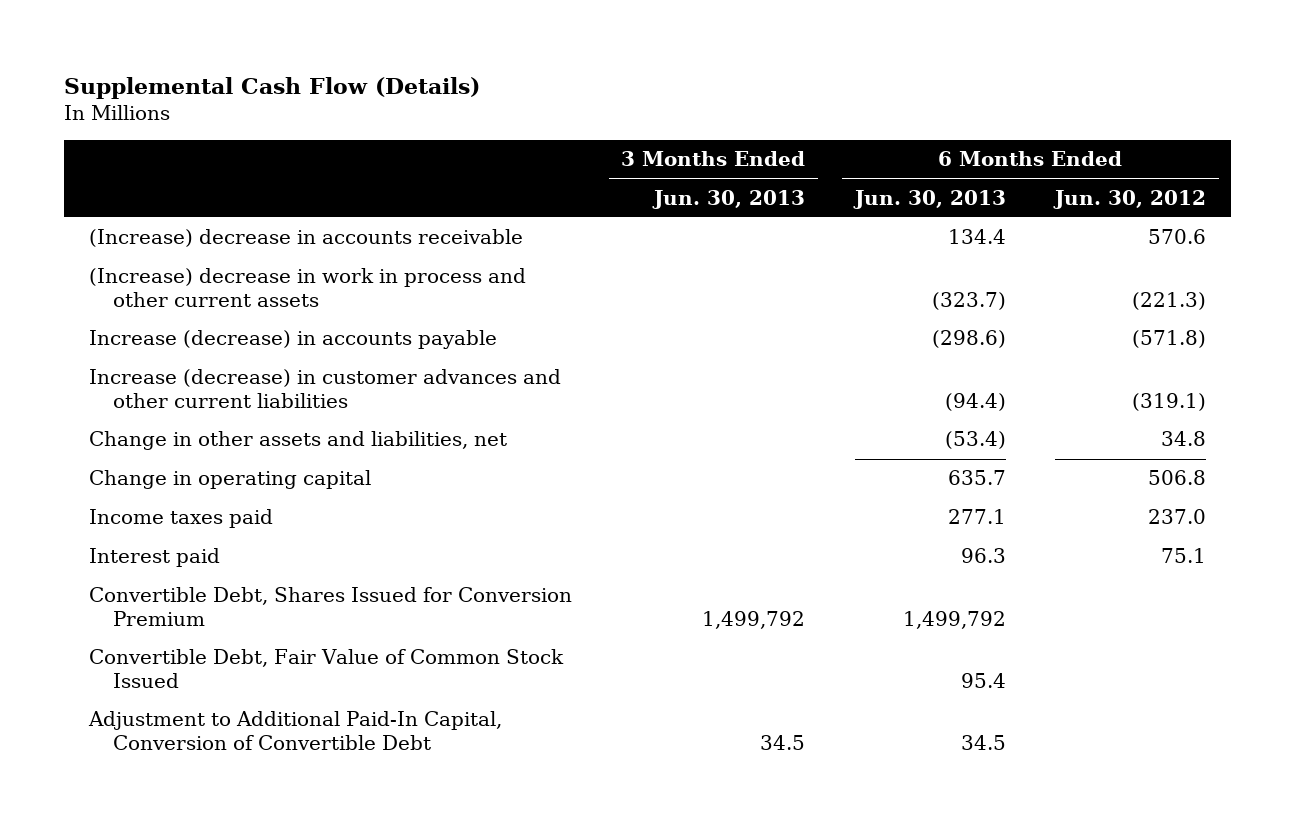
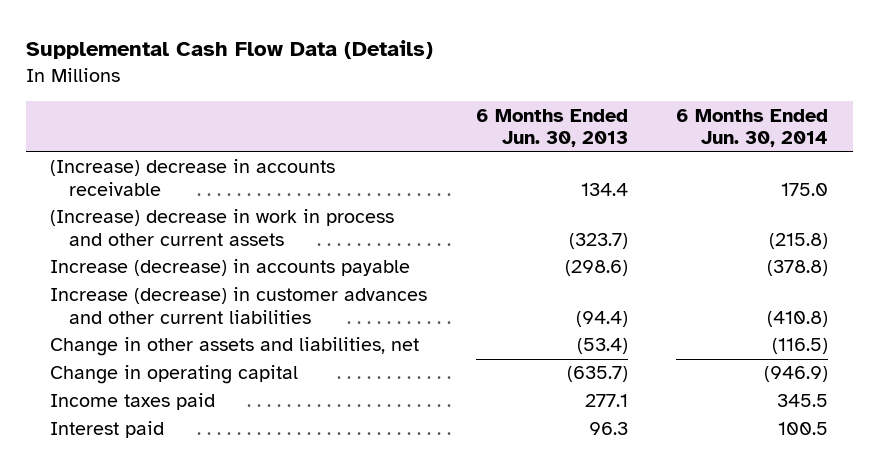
- Supplemental Cash Flow (Details)
+ Supplemental Cash Flow Data (Details)
- | 3 Months Ended Jun. 30, 2013 | 6 Months Ended Jun. 30, 2013 | 6 Months Ended Jun. 30, 2012
+ | 6 Months Ended Jun. 30, 2013 | 6 Months Ended Jun. 30, 2014
- Change in operating capital | | 635.7 | 506.8
+ Change in operating capital | (635.7) | (946.9)
- Convertible Debt, Shares Issued for Conversion Premium | 1,499,792 | 1,499,792 |
- Convertible Debt, Fair Value of Common Stock Issued | | 95.4 |
- Adjustment to Additional Paid-In Capital, Conversion of Convertible Debt | 34.5 | 34.5 |

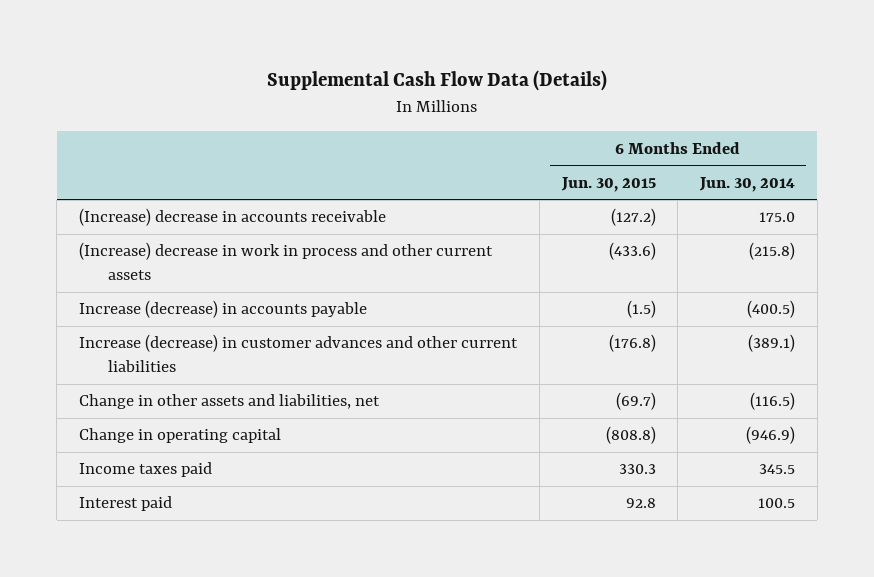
- | 6 Months Ended Jun. 30, 2013 | 6 Months Ended Jun. 30, 2014
+ | 6 Months Ended Jun. 30, 2015 | 6 Months Ended Jun. 30, 2014
- Increase (decrease) in accounts payable | (298.6) | (378.8)
- Increase (decrease) in customer advances and other current liabilities | (94.4) | (410.8)
+ Increase (decrease) in accounts payable | (1.5) | (400.5)
+ Increase (decrease) in customer advances and other current liabilities | (176.8) | (389.1)

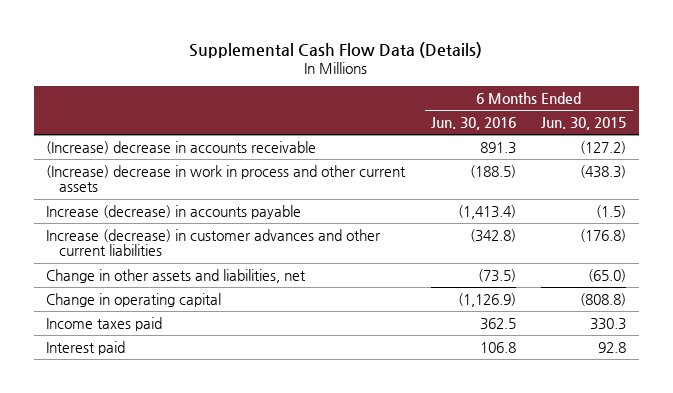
- | 6 Months Ended Jun. 30, 2015 | 6 Months Ended Jun. 30, 2014
+ | 6 Months Ended Jun. 30, 2016 | 6 Months Ended Jun. 30, 2015
- (Increase) decrease in work in process and other current assets | (433.6) | (215.8)
+ (Increase) decrease in work in process and other current assets | (188.5) | (438.3)
- Change in other assets and liabilities, net | (69.7) | (116.5)
+ Change in other assets and liabilities, net | (73.5) | (65.0)

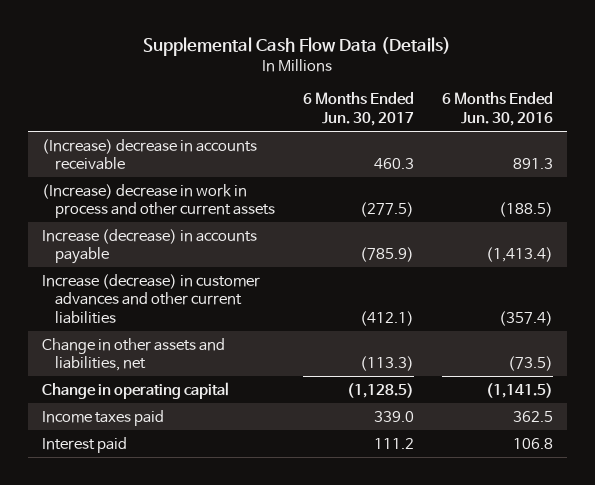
- | 6 Months Ended Jun. 30, 2016 | 6 Months Ended Jun. 30, 2015
+ | 6 Months Ended Jun. 30, 2017 | 6 Months Ended Jun. 30, 2016
- Increase (decrease) in customer advances and other current liabilities | (342.8) | (176.8)
+ Increase (decrease) in customer advances and other current liabilities | (412.1) | (357.4)
- Change in operating capital | (1,126.9) | (808.8)
+ Change in operating capital | (1,128.5) | (1,141.5)

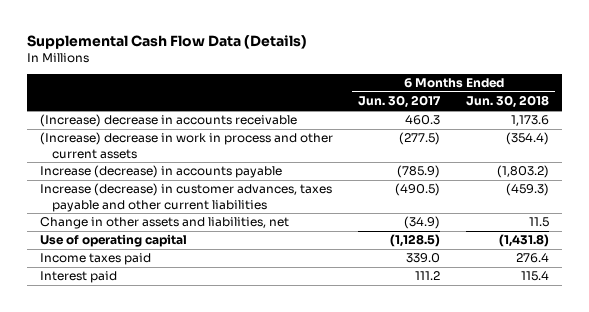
- | 6 Months Ended Jun. 30, 2017 | 6 Months Ended Jun. 30, 2016
+ | 6 Months Ended Jun. 30, 2017 | 6 Months Ended Jun. 30, 2018
- Increase (decrease) in customer advances and other current liabilities | (412.1) | (357.4)
- Change in other assets and liabilities, net | (113.3) | (73.5)
- Change in operating capital | (1,128.5) | (1,141.5)
+ Increase (decrease) in customer advances, taxes payable and other current liabilities | (490.5) | (459.3)
+ Change in other assets and liabilities, net | (34.9) | 11.5
+ Use of operating capital | (1,128.5) | (1,431.8)

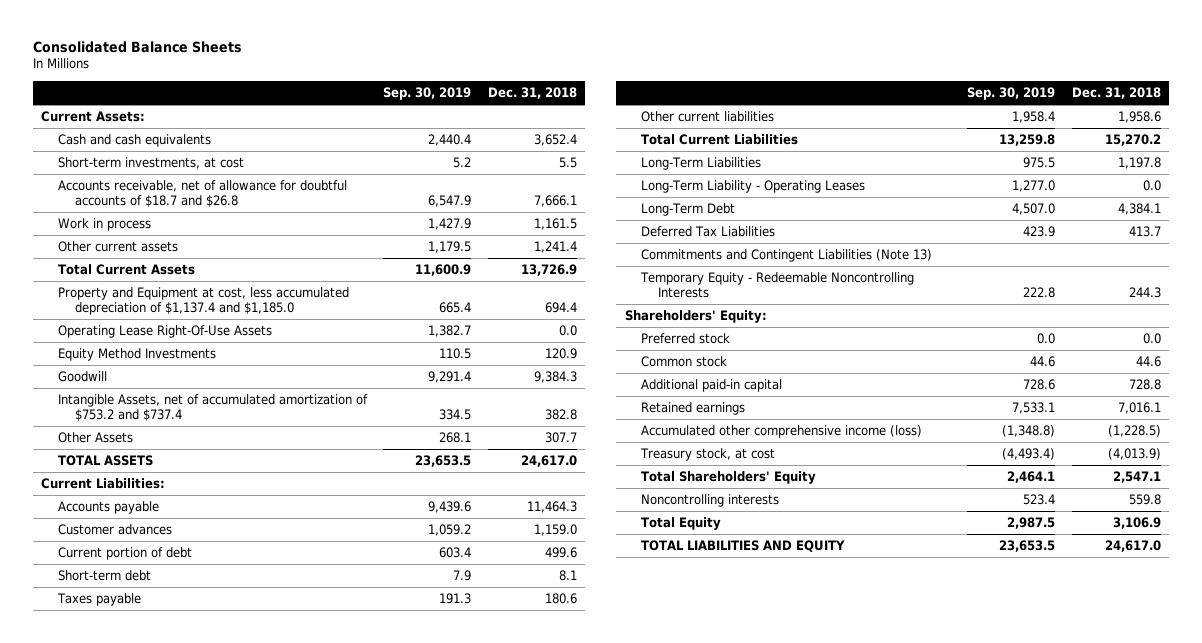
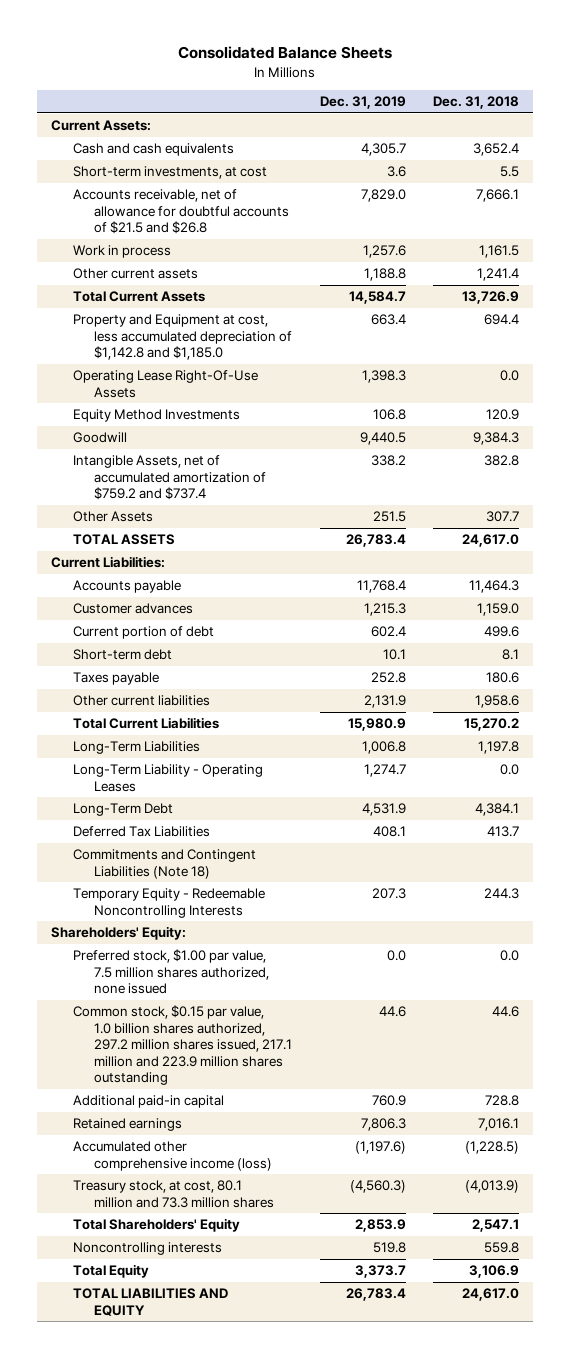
- | Sep. 30, 2019 | Dec. 31, 2018
+ | Dec. 31, 2019 | Dec. 31, 2018
- Accounts receivable, net of allowance for doubtful accounts of $18.7 and $26.8 | 6,547.9 | 7,666.1
+ Accounts receivable, net of allowance for doubtful accounts of $21.5 and $26.8 | 7,829.0 | 7,666.1
- Property and Equipment at cost, less accumulated depreciation of $1,137.4 and $1,185.0 | 665.4 | 694.4
+ Property and Equipment at cost, less accumulated depreciation of $1,142.8 and $1,185.0 | 663.4 | 694.4
- Intangible Assets, net of accumulated amortization of $753.2 and $737.4 | 334.5 | 382.8
+ Intangible Assets, net of accumulated amortization of $759.2 and $737.4 | 338.2 | 382.8
- Commitments and Contingent Liabilities (Note 13)
+ Commitments and Contingent Liabilities (Note 18)
- Preferred stock | 0.0 | 0.0
- Common stock | 44.6 | 44.6
+ Preferred stock, $1.00 par value, 7.5 million shares authorized, none issued | 0.0 | 0.0
+ Common stock, $0.15 par value, 1.0 billion shares authorized, 297.2 million shares issued, 217.1 million and 223.9 million shares outstanding | 44.6 | 44.6
- Treasury stock, at cost | (4,493.4) | (4,013.9)
+ Treasury stock, at cost, 80.1 million and 73.3 million shares | (4,560.3) | (4,013.9)

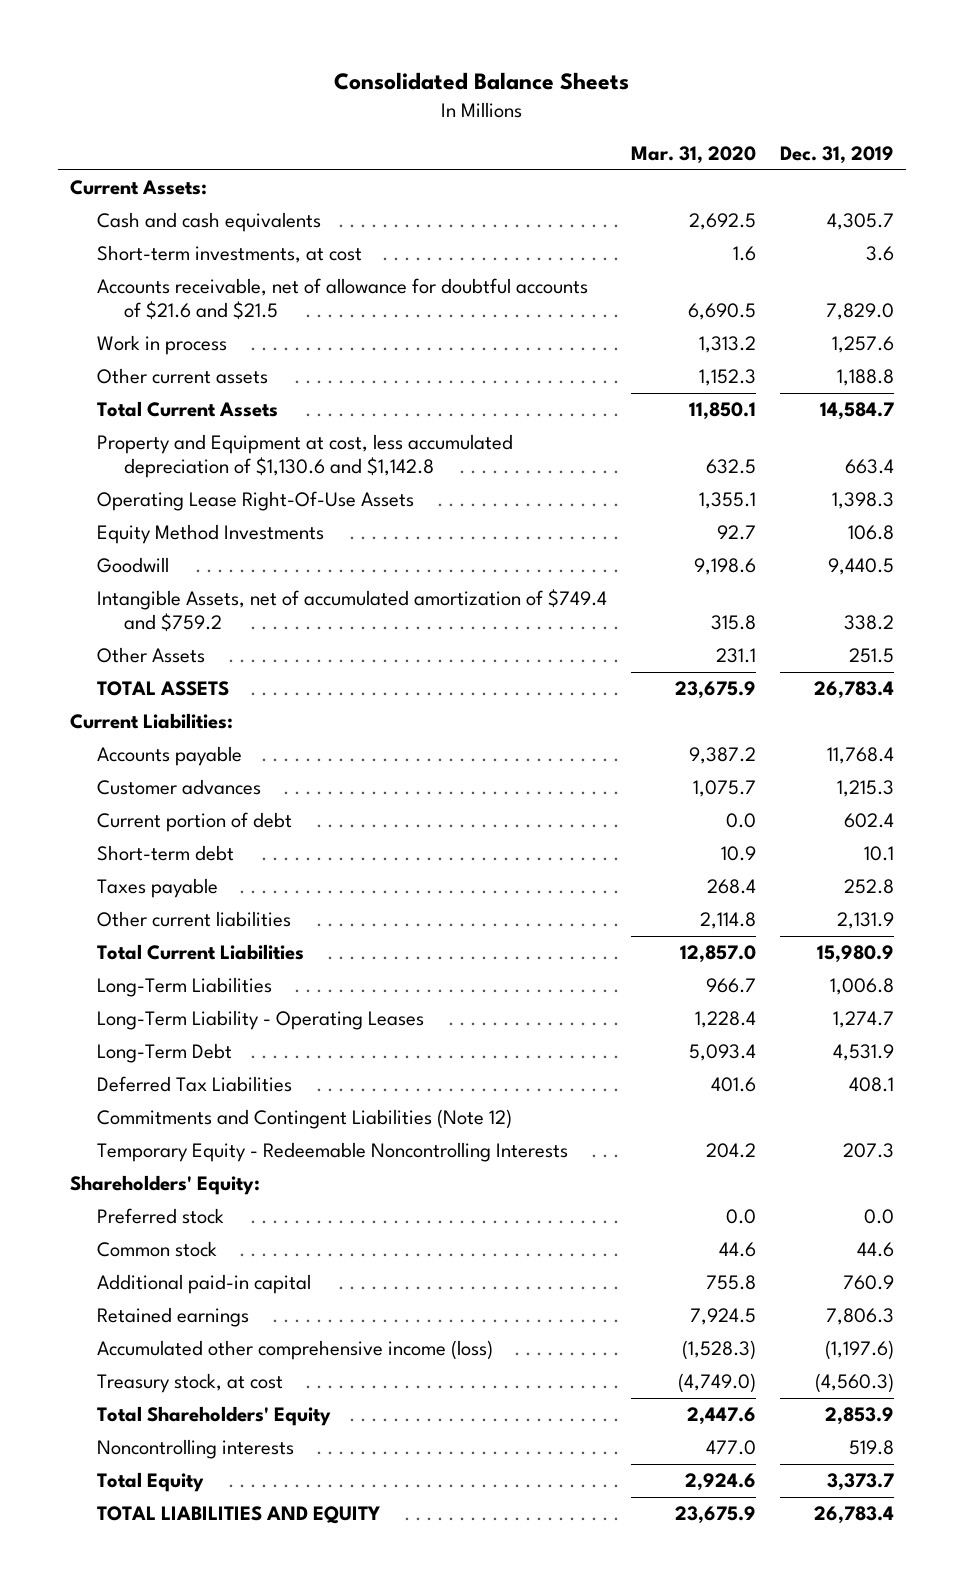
- | Dec. 31, 2019 | Dec. 31, 2018
+ | Mar. 31, 2020 | Dec. 31, 2019
- Accounts receivable, net of allowance for doubtful accounts of $21.5 and $26.8 | 7,829.0 | 7,666.1
+ Accounts receivable, net of allowance for doubtful accounts of $21.6 and $21.5 | 6,690.5 | 7,829.0
- Property and Equipment at cost, less accumulated depreciation of $1,142.8 and $1,185.0 | 663.4 | 694.4
+ Property and Equipment at cost, less accumulated depreciation of $1,130.6 and $1,142.8 | 632.5 | 663.4
- Intangible Assets, net of accumulated amortization of $759.2 and $737.4 | 338.2 | 382.8
+ Intangible Assets, net of accumulated amortization of $749.4 and $759.2 | 315.8 | 338.2
- Commitments and Contingent Liabilities (Note 18)
+ Commitments and Contingent Liabilities (Note 12)
- Preferred stock, $1.00 par value, 7.5 million shares authorized, none issued | 0.0 | 0.0
- Common stock, $0.15 par value, 1.0 billion shares authorized, 297.2 million shares issued, 217.1 million and 223.9 million shares outstanding | 44.6 | 44.6
+ Preferred stock | 0.0 | 0.0
+ Common stock | 44.6 | 44.6
- Treasury stock, at cost, 80.1 million and 73.3 million shares | (4,560.3) | (4,013.9)
+ Treasury stock, at cost | (4,749.0) | (4,560.3)

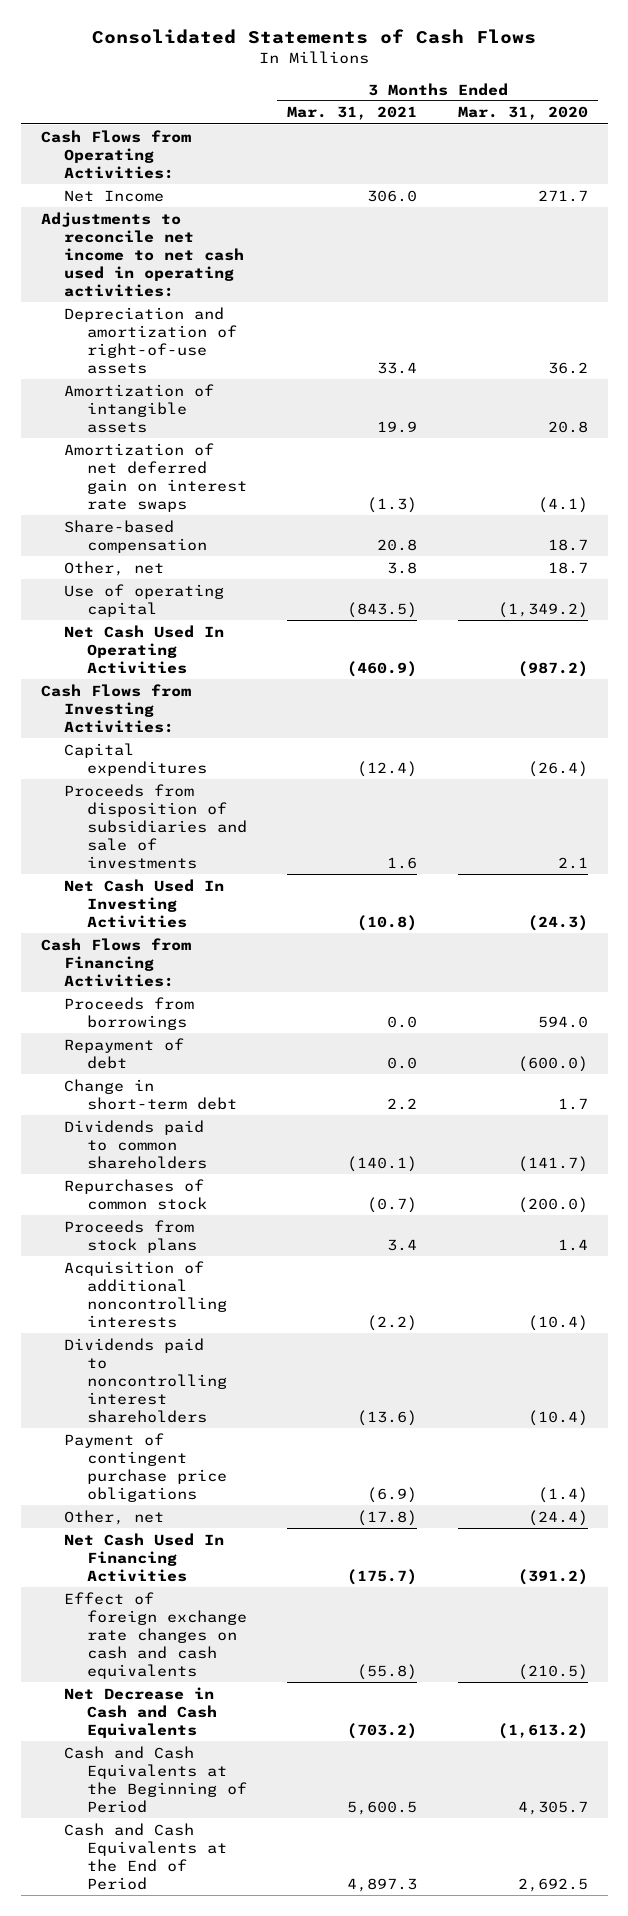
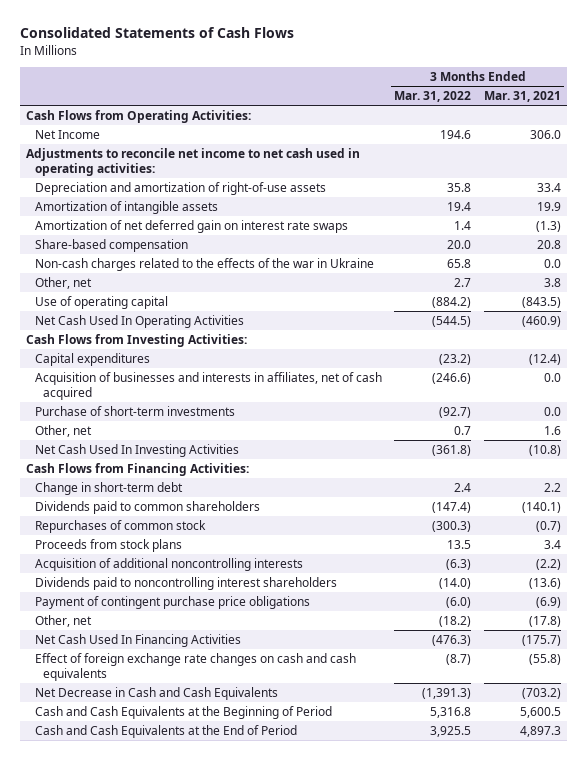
- | 3 Months Ended Mar. 31, 2021 | 3 Months Ended Mar. 31, 2020
+ | 3 Months Ended Mar. 31, 2022 | 3 Months Ended Mar. 31, 2021
+ Non-cash charges related to the effects of the war in Ukraine | 65.8 | 0.0
- Proceeds from disposition of subsidiaries and sale of investments | 1.6 | 2.1
+ Acquisition of businesses and interests in affiliates, net of cash acquired | (246.6) | 0.0
+ Purchase of short-term investments | (92.7) | 0.0
+ Other, net | 0.7 | 1.6
- Proceeds from borrowings | 0.0 | 594.0
- Repayment of debt | 0.0 | (600.0)

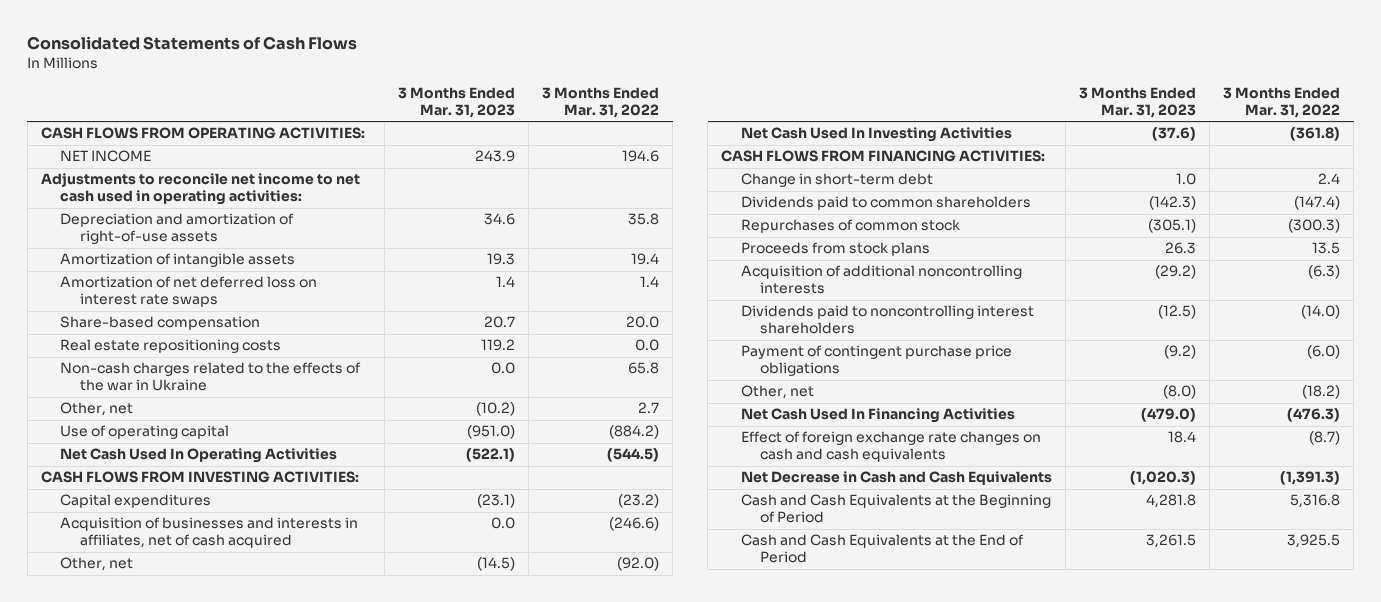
- | 3 Months Ended Mar. 31, 2022 | 3 Months Ended Mar. 31, 2021
+ | 3 Months Ended Mar. 31, 2023 | 3 Months Ended Mar. 31, 2022
- Cash Flows from Operating Activities:
- Net Income | 194.6 | 306.0
+ CASH FLOWS FROM OPERATING ACTIVITIES:
+ NET INCOME | 243.9 | 194.6
- Amortization of net deferred gain on interest rate swaps | 1.4 | (1.3)
+ Amortization of net deferred loss on interest rate swaps | 1.4 | 1.4
+ Real estate repositioning costs | 119.2 | 0.0
- Cash Flows from Investing Activities:
+ CASH FLOWS FROM INVESTING ACTIVITIES:
- Purchase of short-term investments | (92.7) | 0.0
- Other, net | 0.7 | 1.6
+ Other, net | (14.5) | (92.0)
- Cash Flows from Financing Activities:
+ CASH FLOWS FROM FINANCING ACTIVITIES:

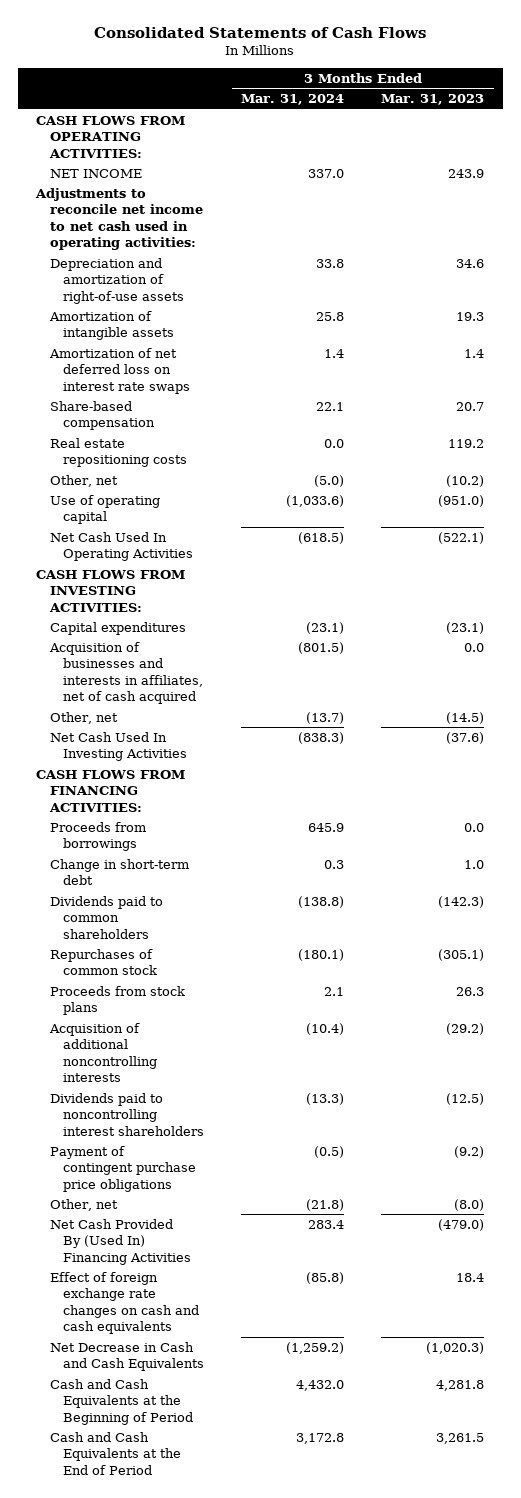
- | 3 Months Ended Mar. 31, 2023 | 3 Months Ended Mar. 31, 2022
+ | 3 Months Ended Mar. 31, 2024 | 3 Months Ended Mar. 31, 2023
- Non-cash charges related to the effects of the war in Ukraine | 0.0 | 65.8
+ Proceeds from borrowings | 645.9 | 0.0
- Net Cash Used In Financing Activities | (479.0) | (476.3)
+ Net Cash Provided By (Used In) Financing Activities | 283.4 | (479.0)

